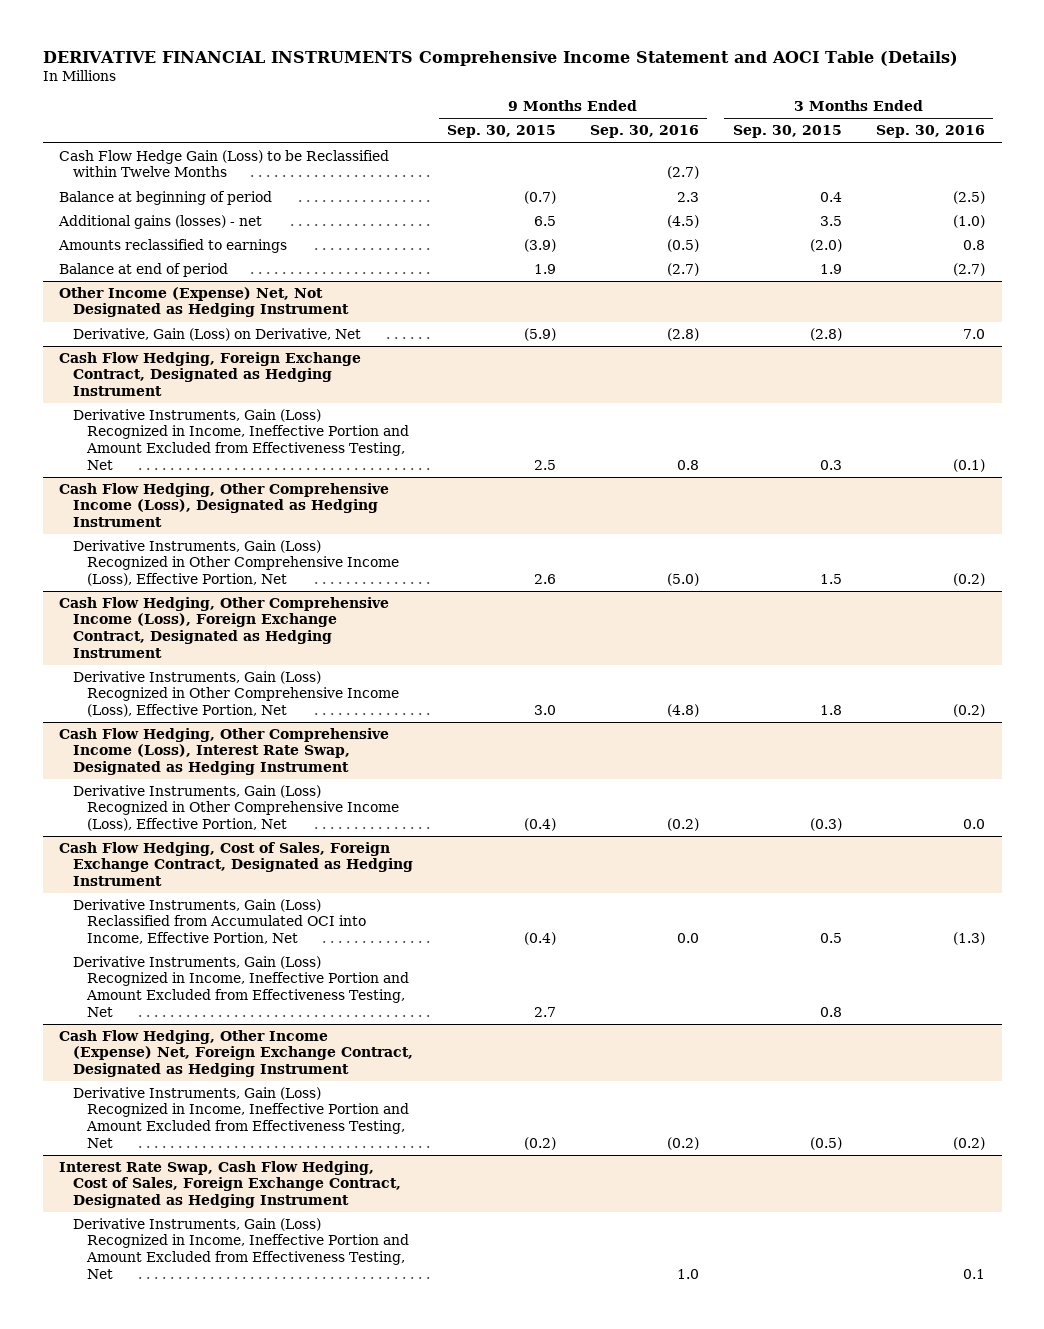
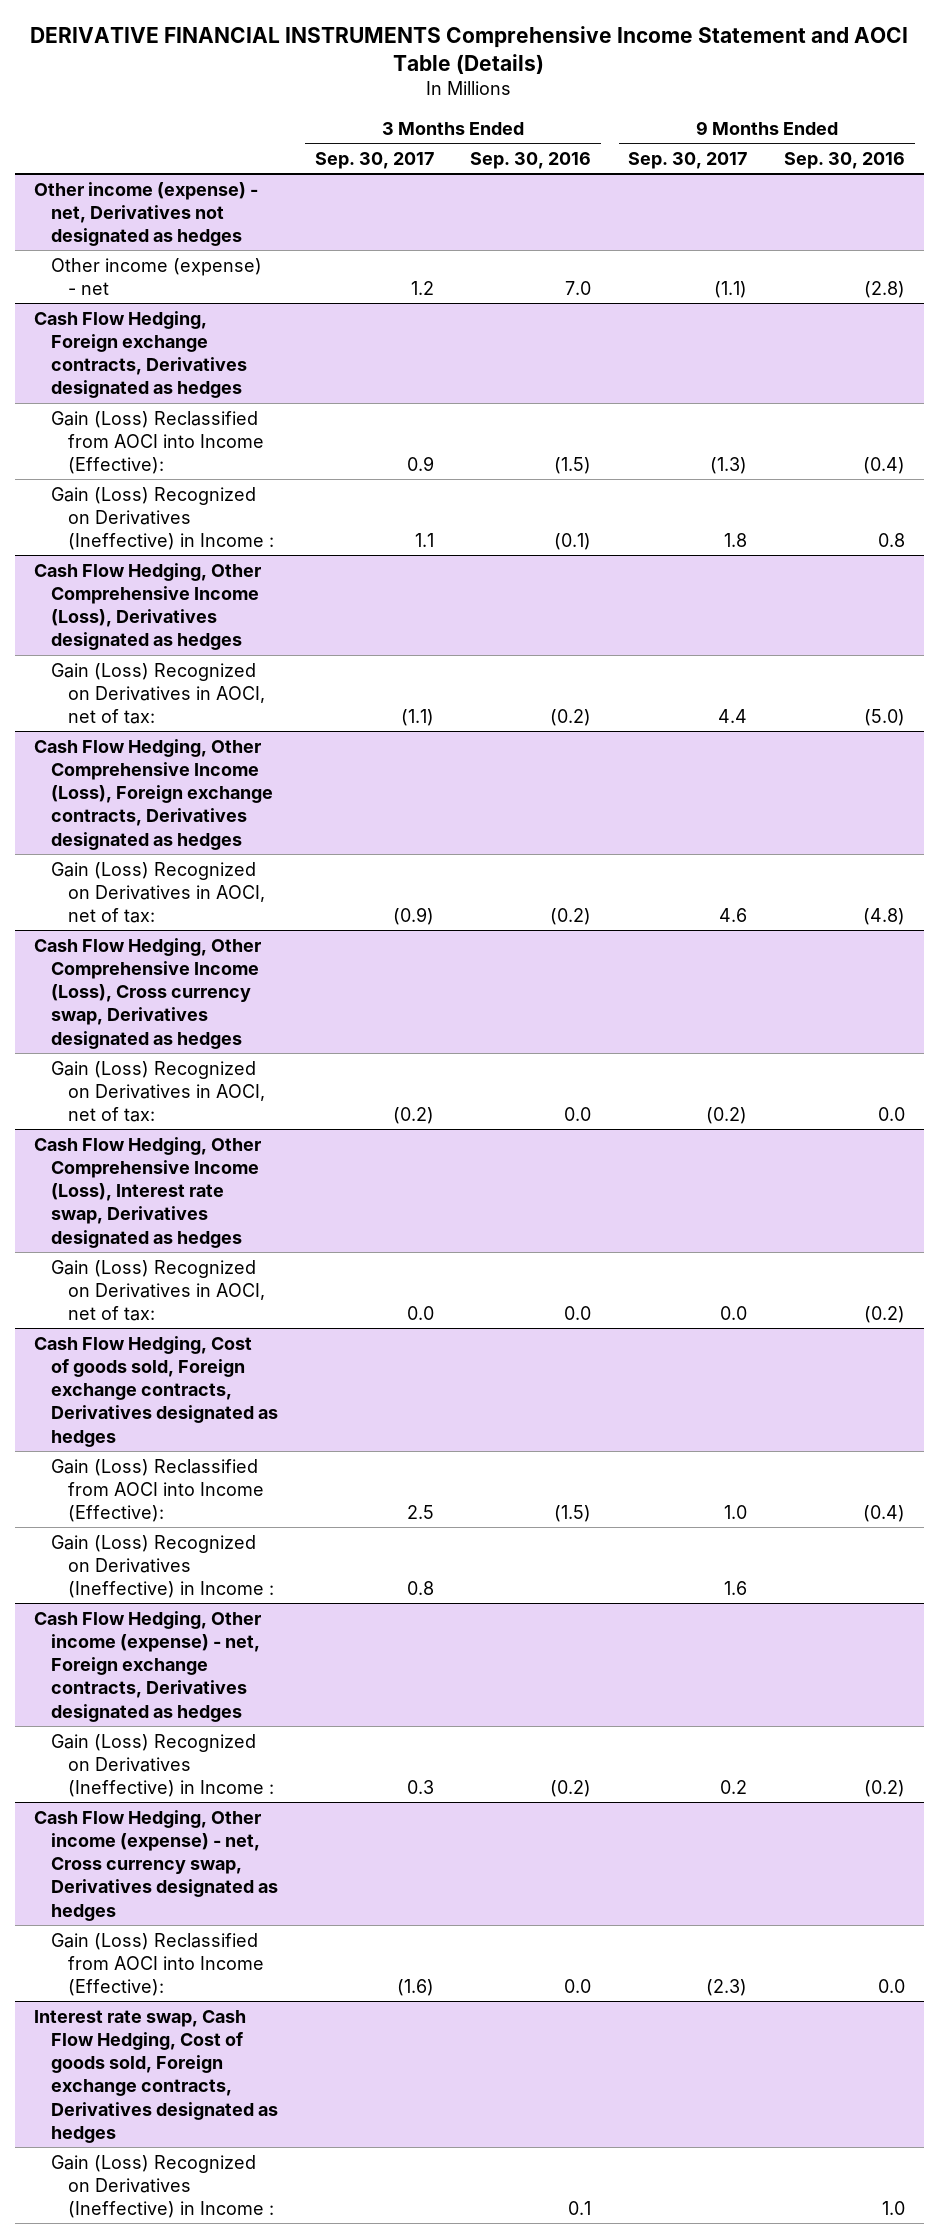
- | 9 Months Ended Sep. 30, 2015 | 9 Months Ended Sep. 30, 2016 | 3 Months Ended Sep. 30, 2015 | 3 Months Ended Sep. 30, 2016
+ | 3 Months Ended Sep. 30, 2017 | 3 Months Ended Sep. 30, 2016 | 9 Months Ended Sep. 30, 2017 | 9 Months Ended Sep. 30, 2016
- Cash Flow Hedge Gain (Loss) to be Reclassified within Twelve Months | | (2.7) | |
- Balance at beginning of period | (0.7) | 2.3 | 0.4 | (2.5)
- Additional gains (losses) - net | 6.5 | (4.5) | 3.5 | (1.0)
- Amounts reclassified to earnings | (3.9) | (0.5) | (2.0) | 0.8
- Balance at end of period | 1.9 | (2.7) | 1.9 | (2.7)
- Other Income (Expense) Net, Not Designated as Hedging Instrument
- Derivative, Gain (Loss) on Derivative, Net | (5.9) | (2.8) | (2.8) | 7.0
- Cash Flow Hedging, Foreign Exchange Contract, Designated as Hedging Instrument
- Derivative Instruments, Gain (Loss) Recognized in Income, Ineffective Portion and Amount Excluded from Effectiveness Testing, Net | 2.5 | 0.8 | 0.3 | (0.1)
- Cash Flow Hedging, Other Comprehensive Income (Loss), Designated as Hedging Instrument
- Derivative Instruments, Gain (Loss) Recognized in Other Comprehensive Income (Loss), Effective Portion, Net | 2.6 | (5.0) | 1.5 | (0.2)
- Cash Flow Hedging, Other Comprehensive Income (Loss), Foreign Exchange Contract, Designated as Hedging Instrument
- Derivative Instruments, Gain (Loss) Recognized in Other Comprehensive Income (Loss), Effective Portion, Net | 3.0 | (4.8) | 1.8 | (0.2)
- Cash Flow Hedging, Other Comprehensive Income (Loss), Interest Rate Swap, Designated as Hedging Instrument
- Derivative Instruments, Gain (Loss) Recognized in Other Comprehensive Income (Loss), Effective Portion, Net | (0.4) | (0.2) | (0.3) | 0.0
- Cash Flow Hedging, Cost of Sales, Foreign Exchange Contract, Designated as Hedging Instrument
- Derivative Instruments, Gain (Loss) Reclassified from Accumulated OCI into Income, Effective Portion, Net | (0.4) | 0.0 | 0.5 | (1.3)
- Derivative Instruments, Gain (Loss) Recognized in Income, Ineffective Portion and Amount Excluded from Effectiveness Testing, Net | 2.7 | | 0.8 |
- Cash Flow Hedging, Other Income (Expense) Net, Foreign Exchange Contract, Designated as Hedging Instrument
- Derivative Instruments, Gain (Loss) Recognized in Income, Ineffective Portion and Amount Excluded from Effectiveness Testing, Net | (0.2) | (0.2) | (0.5) | (0.2)
- Interest Rate Swap, Cash Flow Hedging, Cost of Sales, Foreign Exchange Contract, Designated as Hedging Instrument
- Derivative Instruments, Gain (Loss) Recognized in Income, Ineffective Portion and Amount Excluded from Effectiveness Testing, Net | | 1.0 | | 0.1
+ Other income (expense) - net, Derivatives not designated as hedges
+ Other income (expense) - net | 1.2 | 7.0 | (1.1) | (2.8)
+ Cash Flow Hedging, Foreign exchange contracts, Derivatives designated as hedges
+ Gain (Loss) Reclassified from AOCI into Income (Effective): | 0.9 | (1.5) | (1.3) | (0.4)
+ Gain (Loss) Recognized on Derivatives (Ineffective) in Income : | 1.1 | (0.1) | 1.8 | 0.8
+ Cash Flow Hedging, Other Comprehensive Income (Loss), Derivatives designated as hedges
+ Gain (Loss) Recognized on Derivatives in AOCI, net of tax: | (1.1) | (0.2) | 4.4 | (5.0)
+ Cash Flow Hedging, Other Comprehensive Income (Loss), Foreign exchange contracts, Derivatives designated as hedges
+ Gain (Loss) Recognized on Derivatives in AOCI, net of tax: | (0.9) | (0.2) | 4.6 | (4.8)
+ Cash Flow Hedging, Other Comprehensive Income (Loss), Cross currency swap, Derivatives designated as hedges
+ Gain (Loss) Recognized on Derivatives in AOCI, net of tax: | (0.2) | 0.0 | (0.2) | 0.0
+ Cash Flow Hedging, Other Comprehensive Income (Loss), Interest rate swap, Derivatives designated as hedges
+ Gain (Loss) Recognized on Derivatives in AOCI, net of tax: | 0.0 | 0.0 | 0.0 | (0.2)
+ Cash Flow Hedging, Cost of goods sold, Foreign exchange contracts, Derivatives designated as hedges
+ Gain (Loss) Reclassified from AOCI into Income (Effective): | 2.5 | (1.5) | 1.0 | (0.4)
+ Gain (Loss) Recognized on Derivatives (Ineffective) in Income : | 0.8 | | 1.6 |
+ Cash Flow Hedging, Other income (expense) - net, Foreign exchange contracts, Derivatives designated as hedges
+ Gain (Loss) Recognized on Derivatives (Ineffective) in Income : | 0.3 | (0.2) | 0.2 | (0.2)
+ Cash Flow Hedging, Other income (expense) - net, Cross currency swap, Derivatives designated as hedges
+ Gain (Loss) Reclassified from AOCI into Income (Effective): | (1.6) | 0.0 | (2.3) | 0.0
+ Interest rate swap, Cash Flow Hedging, Cost of goods sold, Foreign exchange contracts, Derivatives designated as hedges
+ Gain (Loss) Recognized on Derivatives (Ineffective) in Income : | | 0.1 | | 1.0

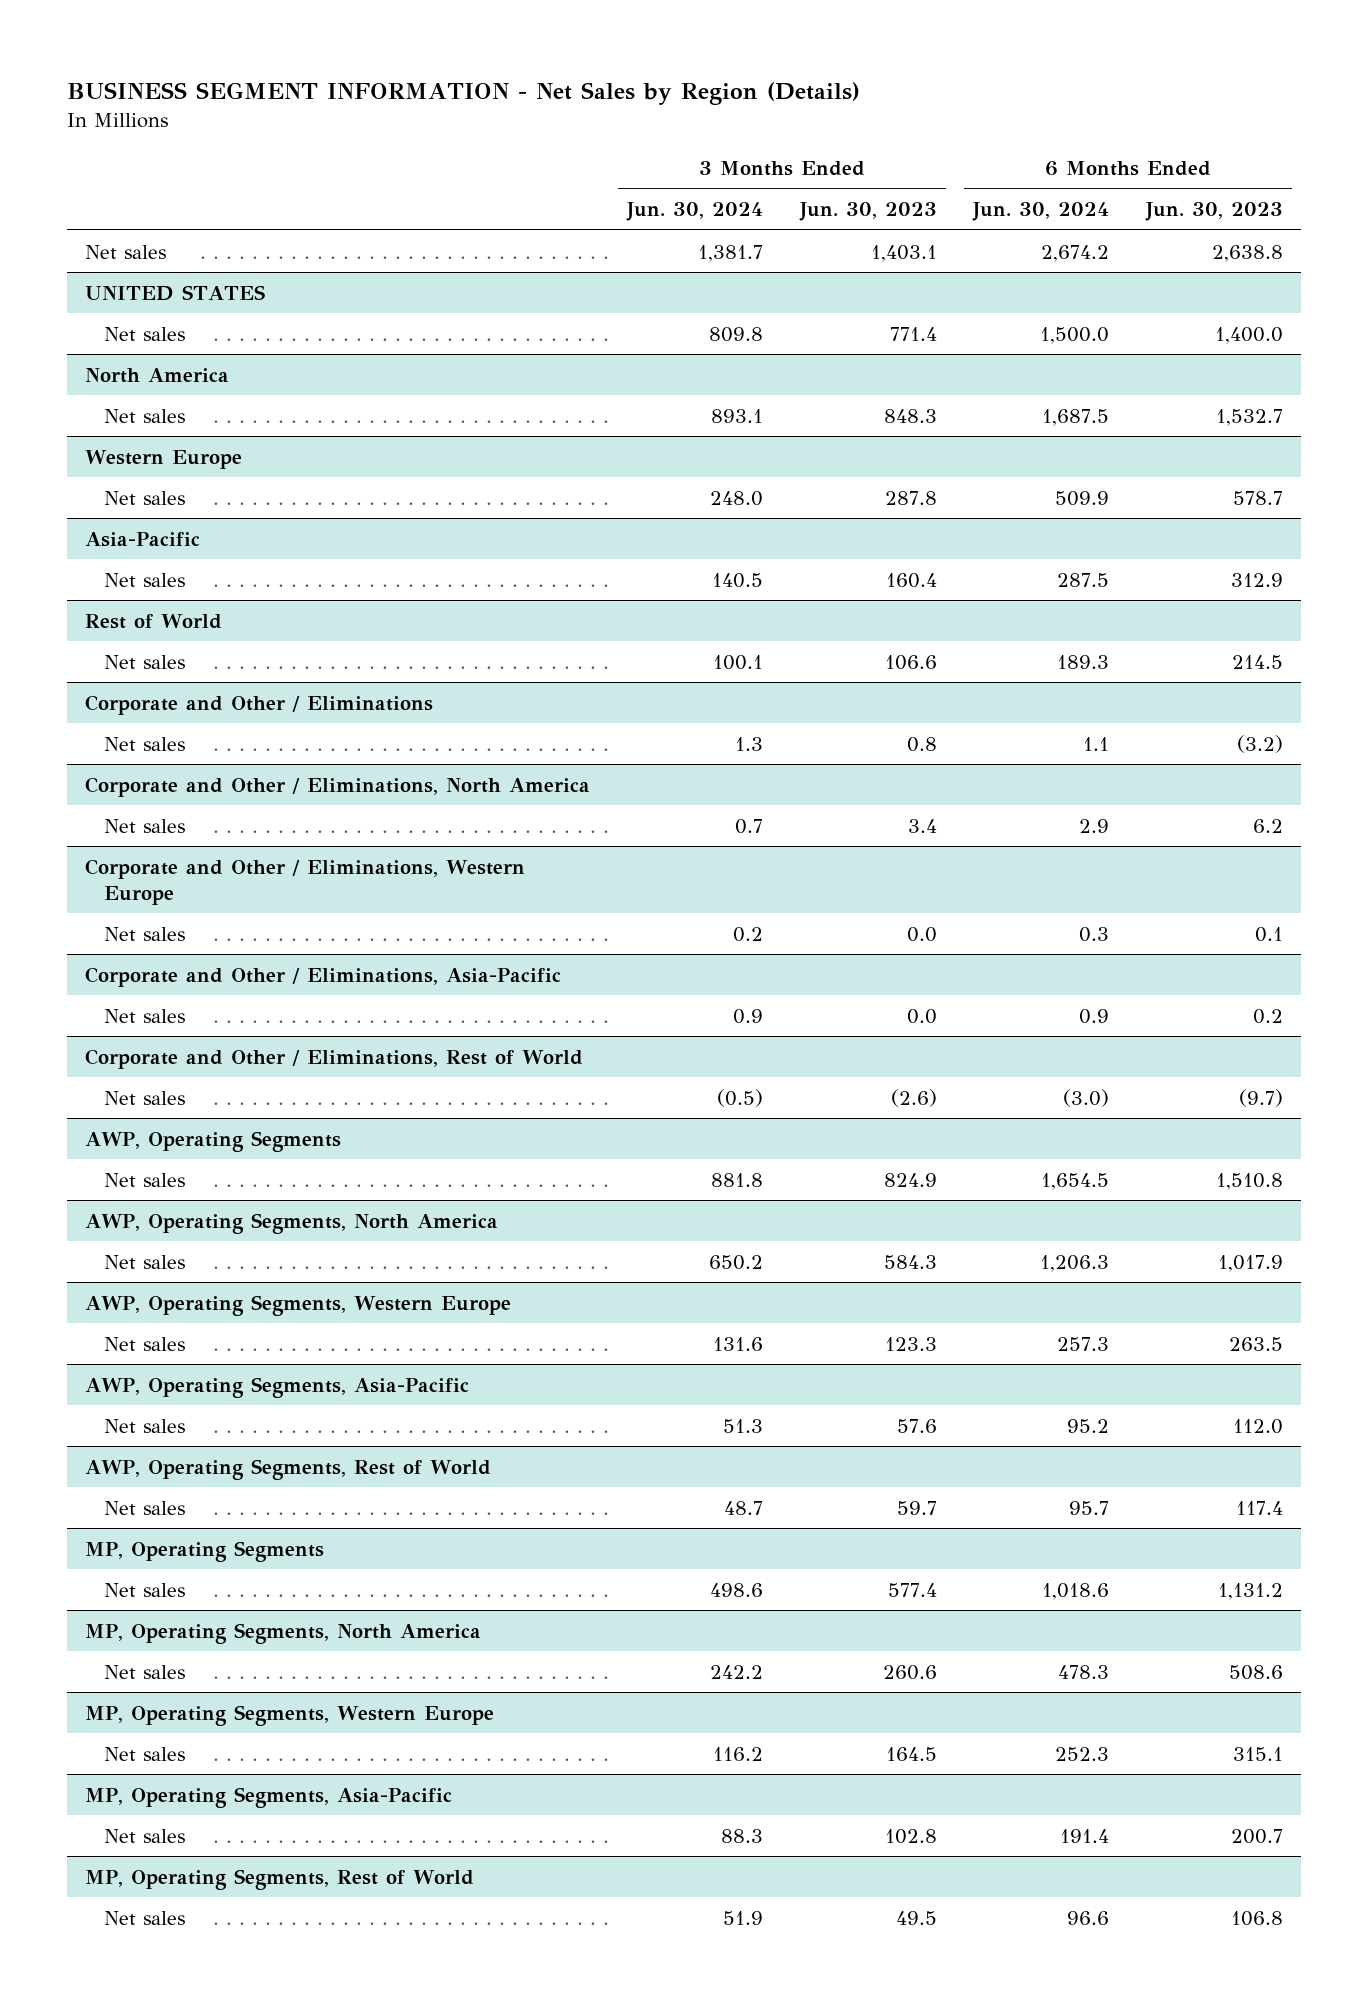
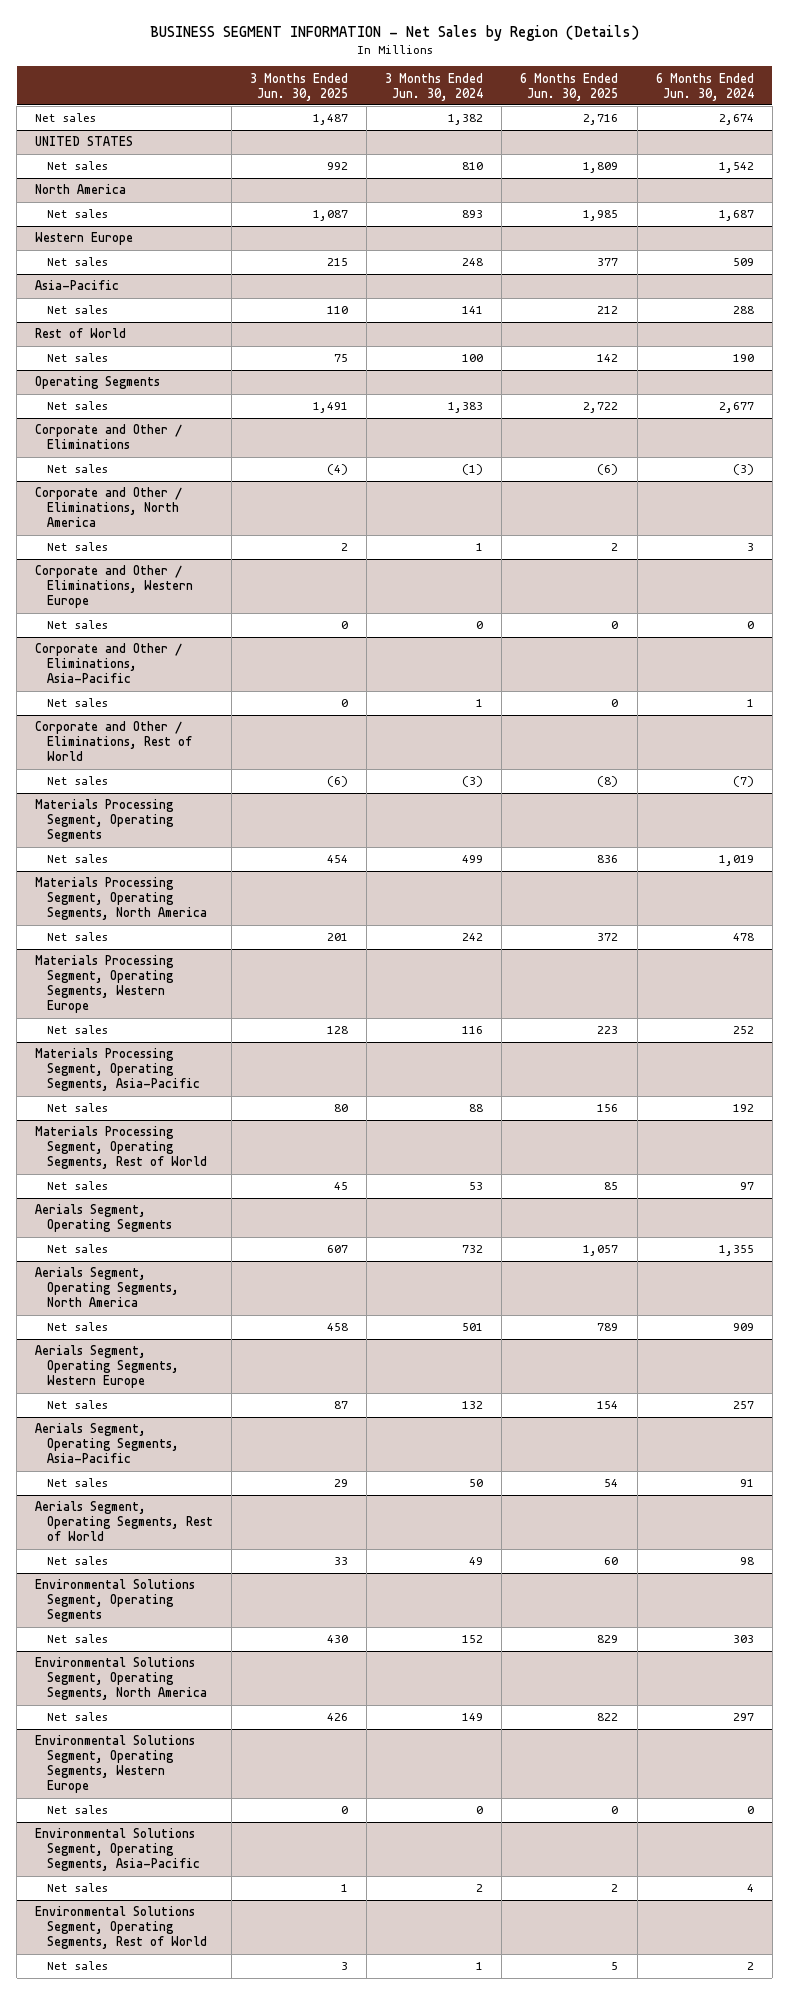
- | 3 Months Ended Jun. 30, 2024 | 3 Months Ended Jun. 30, 2023 | 6 Months Ended Jun. 30, 2024 | 6 Months Ended Jun. 30, 2023
+ | 3 Months Ended Jun. 30, 2025 | 3 Months Ended Jun. 30, 2024 | 6 Months Ended Jun. 30, 2025 | 6 Months Ended Jun. 30, 2024
- Net sales | 1,381.7 | 1,403.1 | 2,674.2 | 2,638.8
+ Net sales | 1,487 | 1,382 | 2,716 | 2,674
@ UNITED STATES
- Net sales | 809.8 | 771.4 | 1,500.0 | 1,400.0
+ Net sales | 992 | 810 | 1,809 | 1,542
@ North America
- Net sales | 893.1 | 848.3 | 1,687.5 | 1,532.7
+ Net sales | 1,087 | 893 | 1,985 | 1,687
@ Western Europe
- Net sales | 248.0 | 287.8 | 509.9 | 578.7
+ Net sales | 215 | 248 | 377 | 509
@ Asia-Pacific
- Net sales | 140.5 | 160.4 | 287.5 | 312.9
+ Net sales | 110 | 141 | 212 | 288
@ Rest of World
- Net sales | 100.1 | 106.6 | 189.3 | 214.5
+ Net sales | 75 | 100 | 142 | 190
+ Operating Segments
+ Net sales | 1,491 | 1,383 | 2,722 | 2,677
@ Corporate and Other / Eliminations
- Net sales | 1.3 | 0.8 | 1.1 | (3.2)
+ Net sales | (4) | (1) | (6) | (3)
@ Corporate and Other / Eliminations, North America
- Net sales | 0.7 | 3.4 | 2.9 | 6.2
+ Net sales | 2 | 1 | 2 | 3
@ Corporate and Other / Eliminations, Western Europe
- Net sales | 0.2 | 0.0 | 0.3 | 0.1
+ Net sales | 0 | 0 | 0 | 0
@ Corporate and Other / Eliminations, Asia-Pacific
- Net sales | 0.9 | 0.0 | 0.9 | 0.2
+ Net sales | 0 | 1 | 0 | 1
@ Corporate and Other / Eliminations, Rest of World
- Net sales | (0.5) | (2.6) | (3.0) | (9.7)
- AWP, Operating Segments
- Net sales | 881.8 | 824.9 | 1,654.5 | 1,510.8
- AWP, Operating Segments, North America
- Net sales | 650.2 | 584.3 | 1,206.3 | 1,017.9
- AWP, Operating Segments, Western Europe
- Net sales | 131.6 | 123.3 | 257.3 | 263.5
- AWP, Operating Segments, Asia-Pacific
- Net sales | 51.3 | 57.6 | 95.2 | 112.0
- AWP, Operating Segments, Rest of World
- Net sales | 48.7 | 59.7 | 95.7 | 117.4
- MP, Operating Segments
- Net sales | 498.6 | 577.4 | 1,018.6 | 1,131.2
- MP, Operating Segments, North America
- Net sales | 242.2 | 260.6 | 478.3 | 508.6
- MP, Operating Segments, Western Europe
- Net sales | 116.2 | 164.5 | 252.3 | 315.1
- MP, Operating Segments, Asia-Pacific
- Net sales | 88.3 | 102.8 | 191.4 | 200.7
- MP, Operating Segments, Rest of World
- Net sales | 51.9 | 49.5 | 96.6 | 106.8
@ Corporate and Other / Eliminations, Rest of World
+ Net sales | (6) | (3) | (8) | (7)
+ Materials Processing Segment, Operating Segments
+ Net sales | 454 | 499 | 836 | 1,019
+ Materials Processing Segment, Operating Segments, North America
+ Net sales | 201 | 242 | 372 | 478
+ Materials Processing Segment, Operating Segments, Western Europe
+ Net sales | 128 | 116 | 223 | 252
+ Materials Processing Segment, Operating Segments, Asia-Pacific
+ Net sales | 80 | 88 | 156 | 192
+ Materials Processing Segment, Operating Segments, Rest of World
+ Net sales | 45 | 53 | 85 | 97
+ Aerials Segment, Operating Segments
+ Net sales | 607 | 732 | 1,057 | 1,355
+ Aerials Segment, Operating Segments, North America
+ Net sales | 458 | 501 | 789 | 909
+ Aerials Segment, Operating Segments, Western Europe
+ Net sales | 87 | 132 | 154 | 257
+ Aerials Segment, Operating Segments, Asia-Pacific
+ Net sales | 29 | 50 | 54 | 91
+ Aerials Segment, Operating Segments, Rest of World
+ Net sales | 33 | 49 | 60 | 98
+ Environmental Solutions Segment, Operating Segments
+ Net sales | 430 | 152 | 829 | 303
+ Environmental Solutions Segment, Operating Segments, North America
+ Net sales | 426 | 149 | 822 | 297
+ Environmental Solutions Segment, Operating Segments, Western Europe
+ Net sales | 0 | 0 | 0 | 0
+ Environmental Solutions Segment, Operating Segments, Asia-Pacific
+ Net sales | 1 | 2 | 2 | 4
+ Environmental Solutions Segment, Operating Segments, Rest of World
+ Net sales | 3 | 1 | 5 | 2

